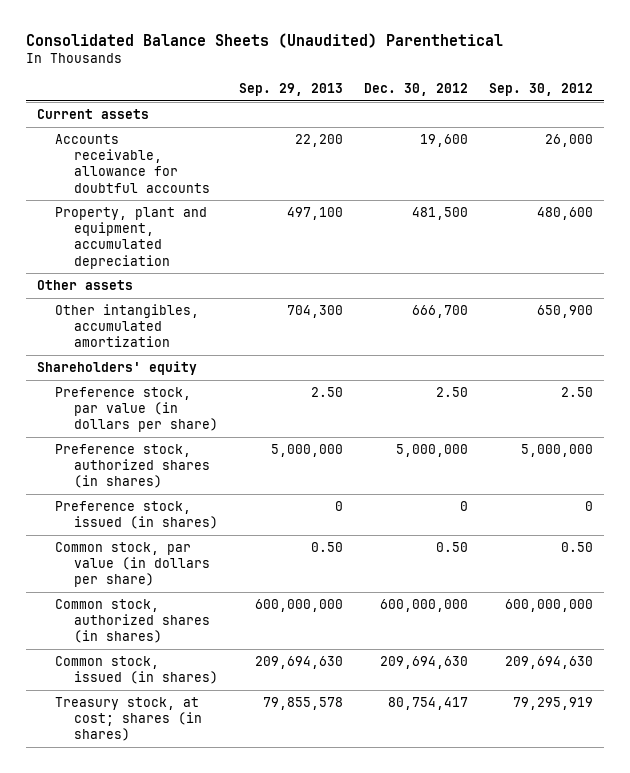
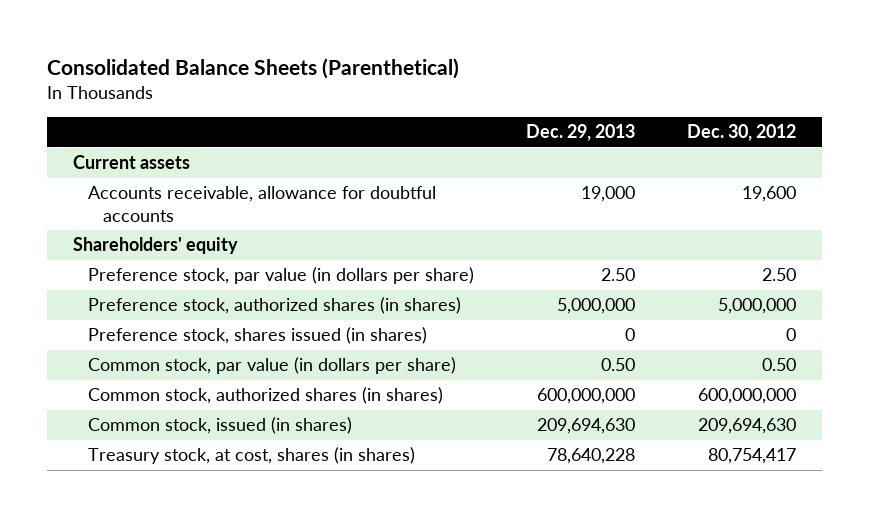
- Consolidated Balance Sheets (Unaudited) Parenthetical
+ Consolidated Balance Sheets (Parenthetical)
- | Sep. 29, 2013 | Dec. 30, 2012 | Sep. 30, 2012
+ | Dec. 29, 2013 | Dec. 30, 2012
- Property, plant and equipment, accumulated depreciation | 497,100 | 481,500 | 480,600
- Other assets
- Other intangibles, accumulated amortization | 704,300 | 666,700 | 650,900
- Preference stock, issued (in shares) | 0 | 0 | 0
+ Preference stock, shares issued (in shares) | 0 | 0
- Treasury stock, at cost; shares (in shares) | 79,855,578 | 80,754,417 | 79,295,919
+ Treasury stock, at cost, shares (in shares) | 78,640,228 | 80,754,417

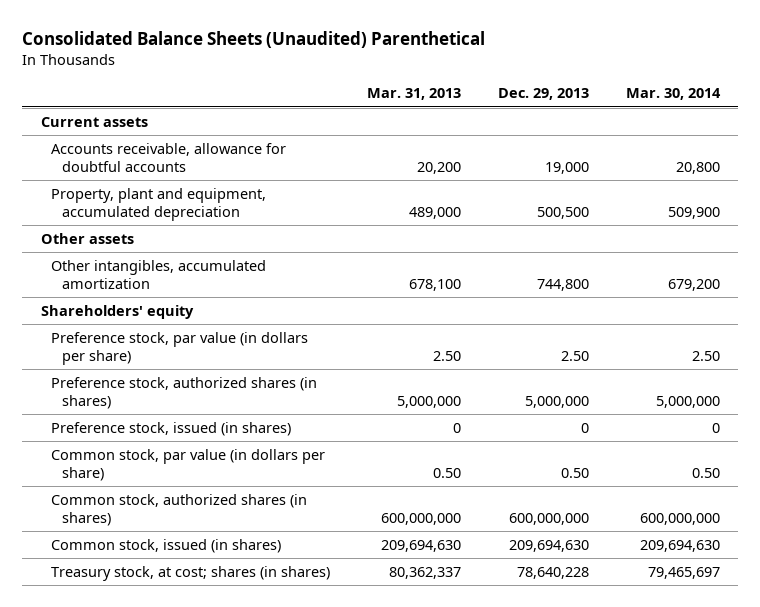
- Consolidated Balance Sheets (Parenthetical)
+ Consolidated Balance Sheets (Unaudited) Parenthetical
- | Dec. 29, 2013 | Dec. 30, 2012
+ | Mar. 31, 2013 | Dec. 29, 2013 | Mar. 30, 2014
+ Property, plant and equipment, accumulated depreciation | 489,000 | 500,500 | 509,900
+ Other assets
+ Other intangibles, accumulated amortization | 678,100 | 744,800 | 679,200
- Preference stock, shares issued (in shares) | 0 | 0
+ Preference stock, issued (in shares) | 0 | 0 | 0
- Treasury stock, at cost, shares (in shares) | 78,640,228 | 80,754,417
+ Treasury stock, at cost; shares (in shares) | 80,362,337 | 78,640,228 | 79,465,697

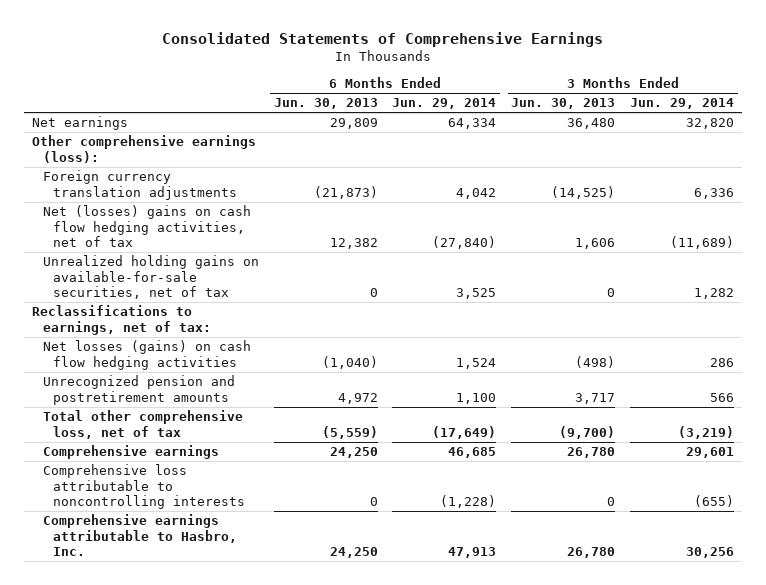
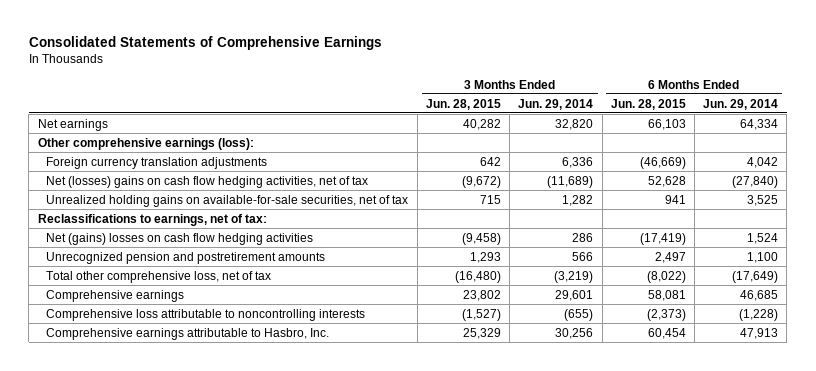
- | 6 Months Ended Jun. 30, 2013 | 6 Months Ended Jun. 29, 2014 | 3 Months Ended Jun. 30, 2013 | 3 Months Ended Jun. 29, 2014
+ | 3 Months Ended Jun. 28, 2015 | 3 Months Ended Jun. 29, 2014 | 6 Months Ended Jun. 28, 2015 | 6 Months Ended Jun. 29, 2014
- Net losses (gains) on cash flow hedging activities | (1,040) | 1,524 | (498) | 286
+ Net (gains) losses on cash flow hedging activities | (9,458) | 286 | (17,419) | 1,524

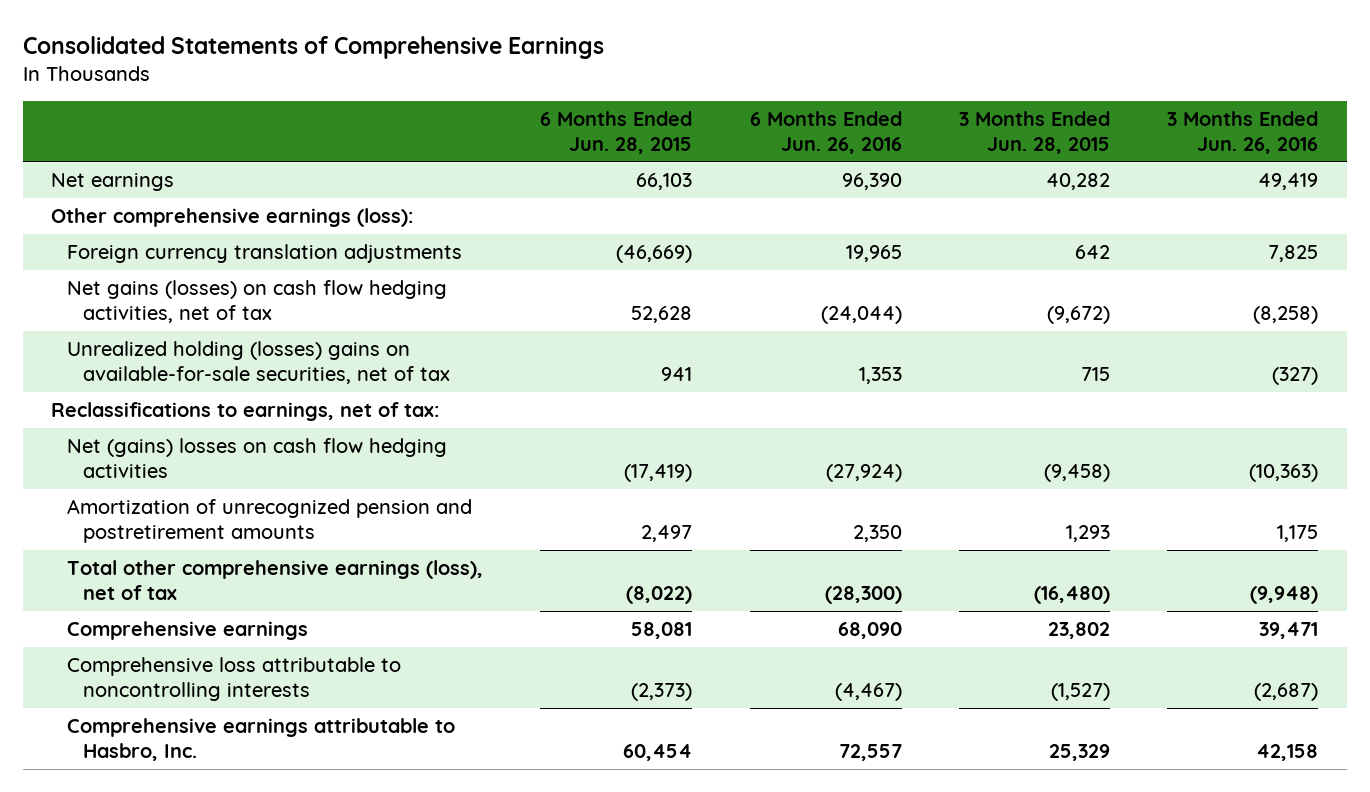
- | 3 Months Ended Jun. 28, 2015 | 3 Months Ended Jun. 29, 2014 | 6 Months Ended Jun. 28, 2015 | 6 Months Ended Jun. 29, 2014
+ | 6 Months Ended Jun. 28, 2015 | 6 Months Ended Jun. 26, 2016 | 3 Months Ended Jun. 28, 2015 | 3 Months Ended Jun. 26, 2016
- Net (losses) gains on cash flow hedging activities, net of tax | (9,672) | (11,689) | 52,628 | (27,840)
- Unrealized holding gains on available-for-sale securities, net of tax | 715 | 1,282 | 941 | 3,525
+ Net gains (losses) on cash flow hedging activities, net of tax | 52,628 | (24,044) | (9,672) | (8,258)
+ Unrealized holding (losses) gains on available-for-sale securities, net of tax | 941 | 1,353 | 715 | (327)
- Unrecognized pension and postretirement amounts | 1,293 | 566 | 2,497 | 1,100
- Total other comprehensive loss, net of tax | (16,480) | (3,219) | (8,022) | (17,649)
+ Amortization of unrecognized pension and postretirement amounts | 2,497 | 2,350 | 1,293 | 1,175
+ Total other comprehensive earnings (loss), net of tax | (8,022) | (28,300) | (16,480) | (9,948)

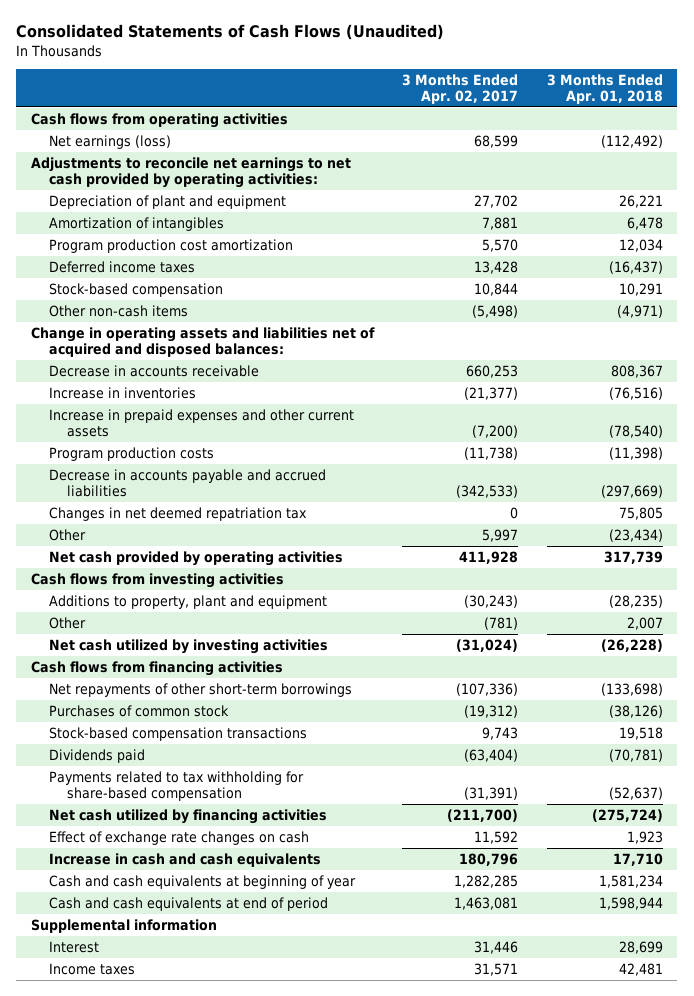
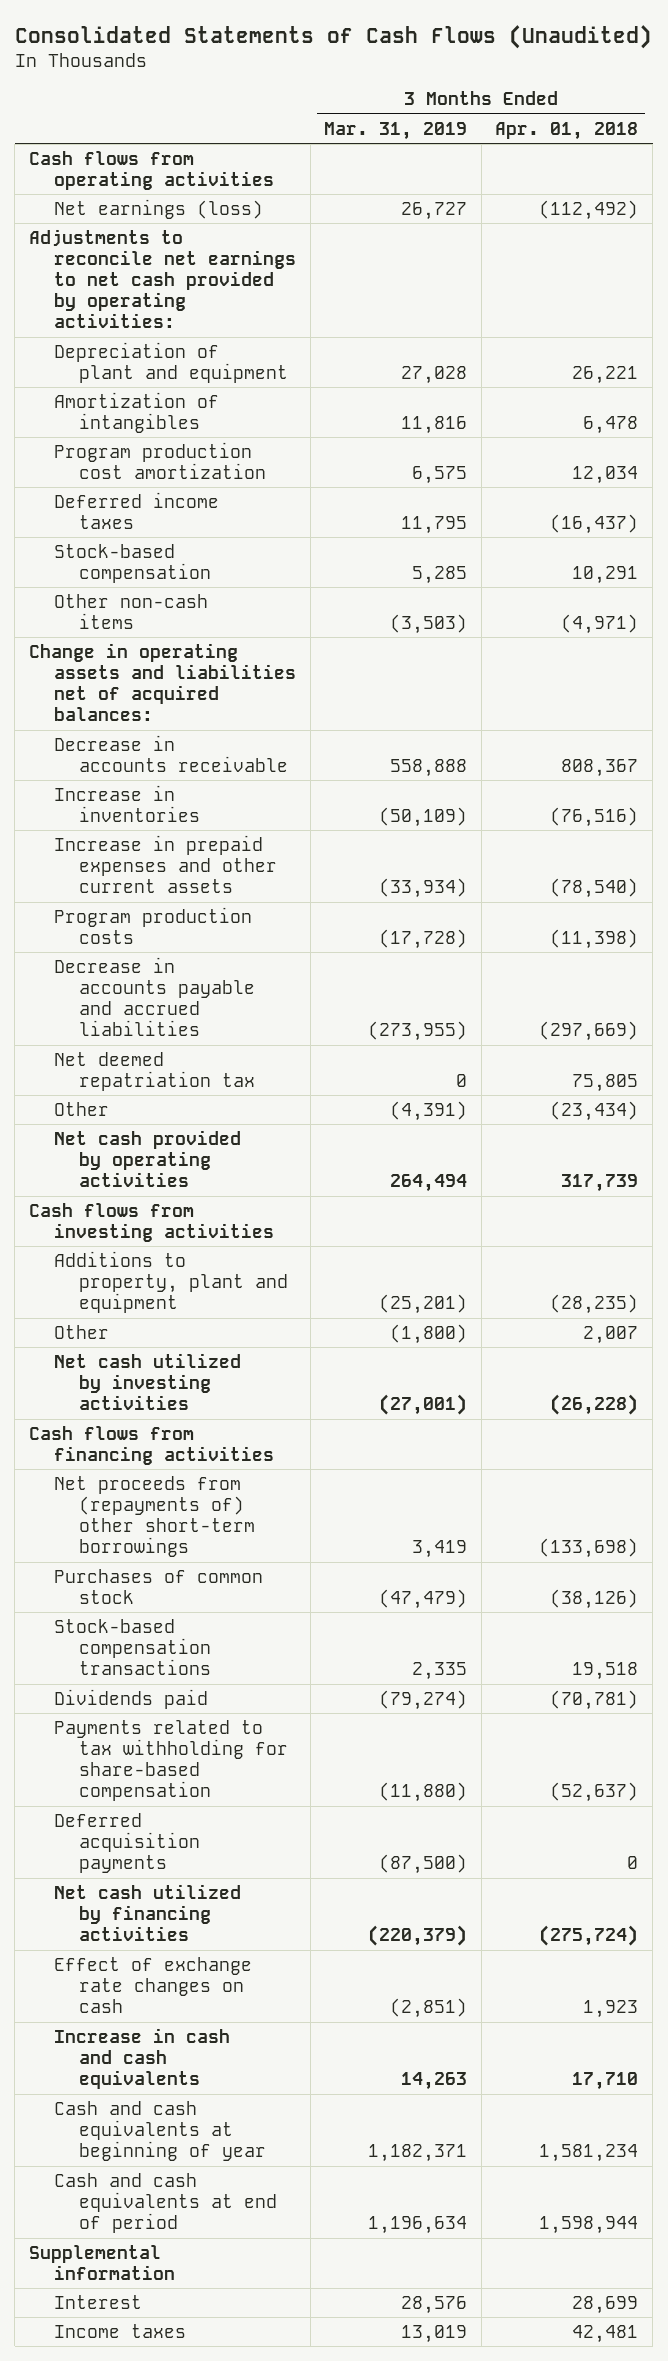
- | 3 Months Ended Apr. 02, 2017 | 3 Months Ended Apr. 01, 2018
+ | 3 Months Ended Mar. 31, 2019 | 3 Months Ended Apr. 01, 2018
- Change in operating assets and liabilities net of acquired and disposed balances:
+ Change in operating assets and liabilities net of acquired balances:
- Changes in net deemed repatriation tax | 0 | 75,805
+ Net deemed repatriation tax | 0 | 75,805
- Net repayments of other short-term borrowings | (107,336) | (133,698)
+ Net proceeds from (repayments of) other short-term borrowings | 3,419 | (133,698)
+ Deferred acquisition payments | (87,500) | 0

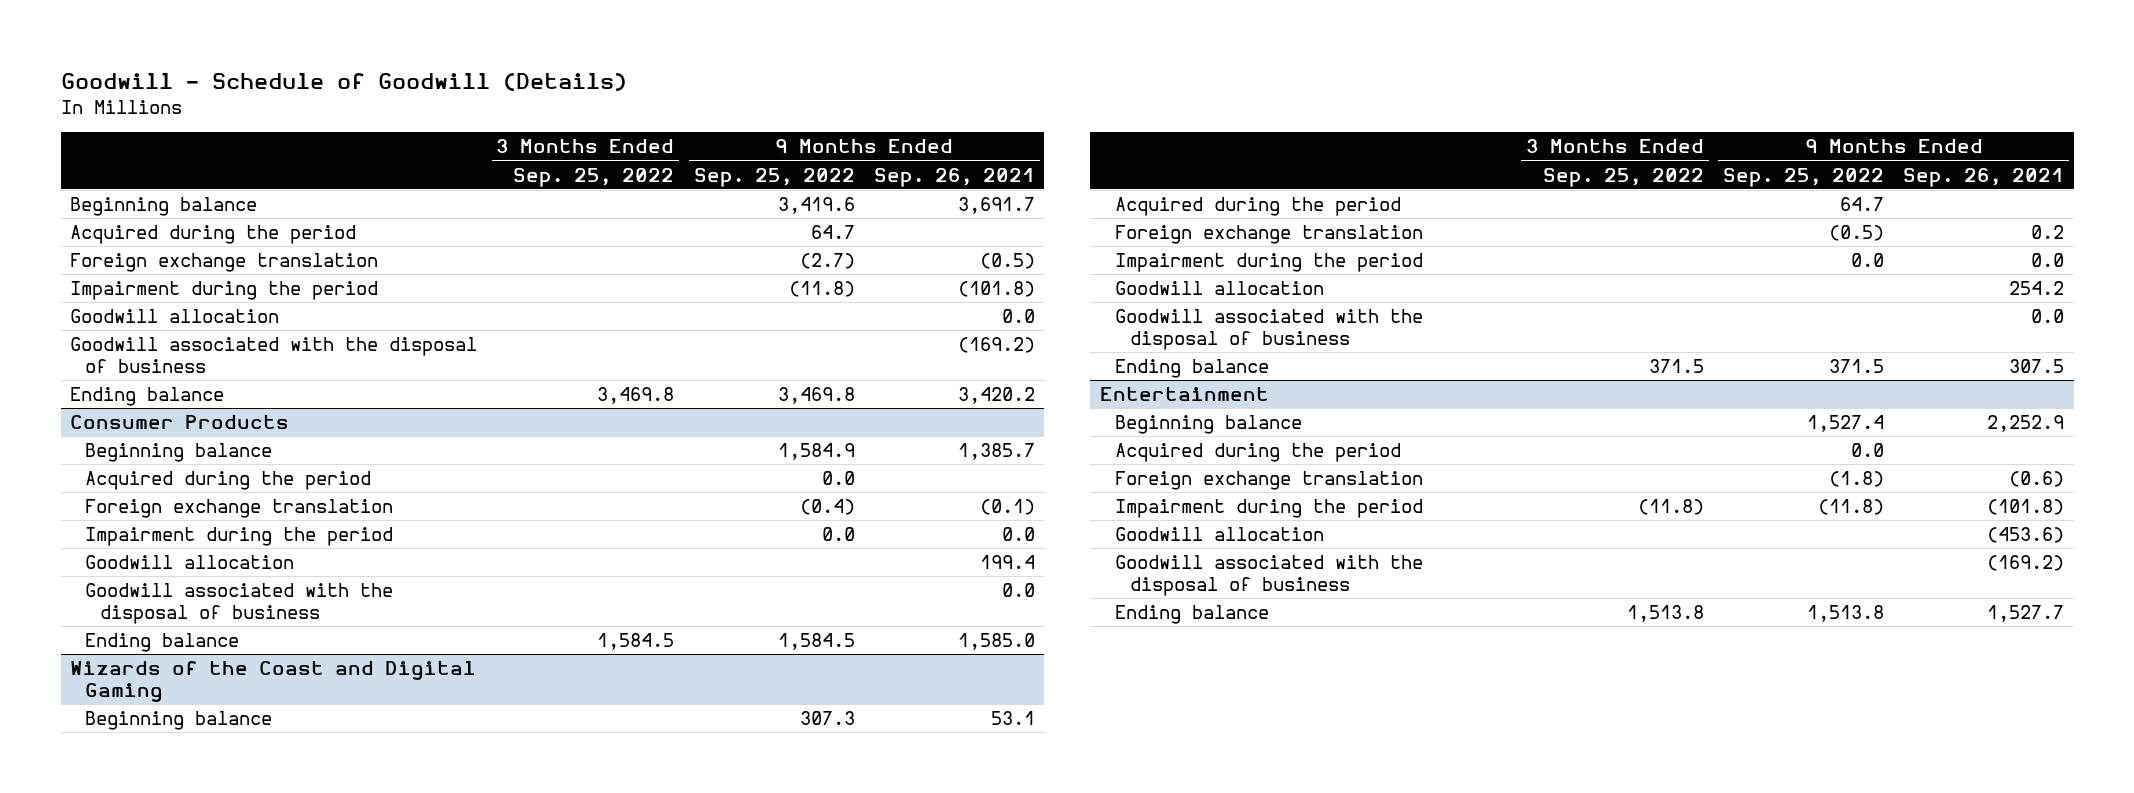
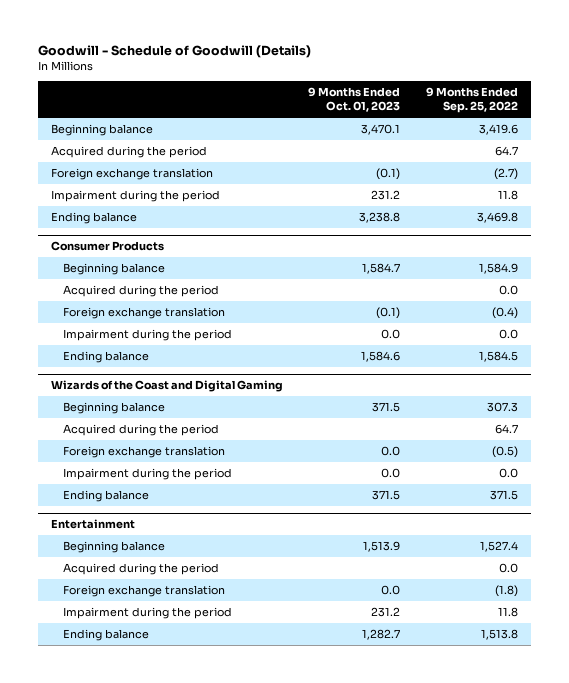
- | 3 Months Ended Sep. 25, 2022 | 9 Months Ended Sep. 25, 2022 | 9 Months Ended Sep. 26, 2021
+ | 9 Months Ended Oct. 01, 2023 | 9 Months Ended Sep. 25, 2022
- Impairment during the period | | (11.8) | (101.8)
- Goodwill allocation | | | 0.0
- Goodwill associated with the disposal of business | | | (169.2)
+ Impairment during the period | 231.2 | 11.8
@ Consumer Products
- Goodwill allocation | | | 199.4
- Goodwill associated with the disposal of business | | | 0.0
@ Wizards of the Coast and Digital Gaming
- Goodwill allocation | | | 254.2
- Goodwill associated with the disposal of business | | | 0.0
@ Entertainment
- Impairment during the period | (11.8) | (11.8) | (101.8)
- Goodwill allocation | | | (453.6)
- Goodwill associated with the disposal of business | | | (169.2)
+ Impairment during the period | 231.2 | 11.8

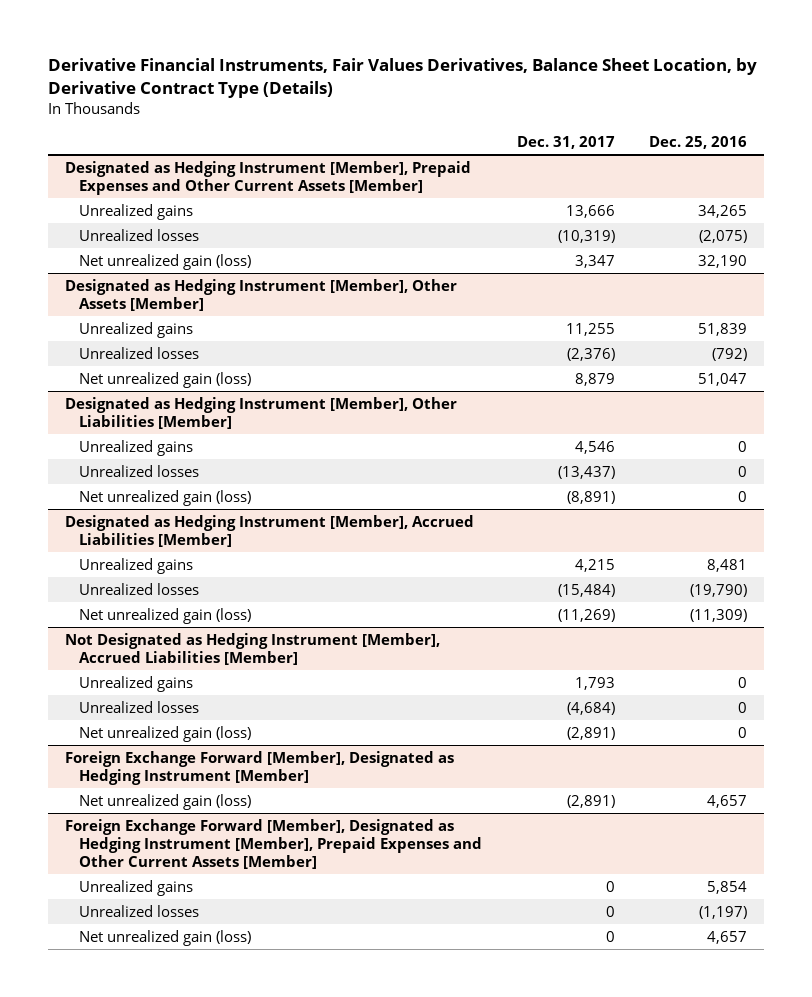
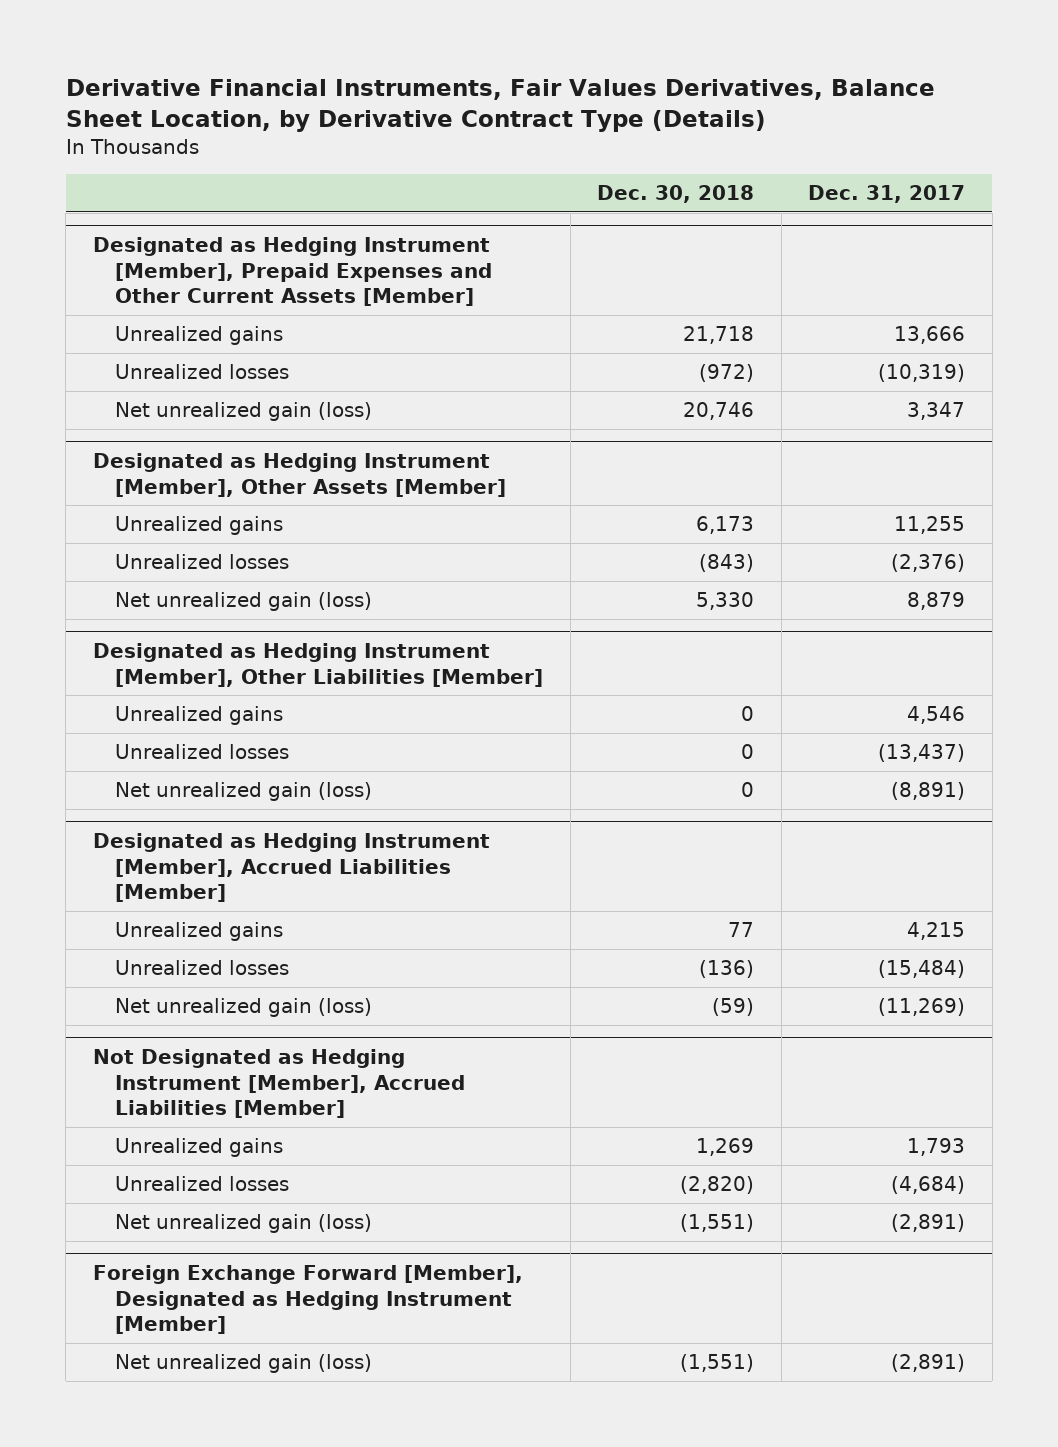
- | Dec. 31, 2017 | Dec. 25, 2016
+ | Dec. 30, 2018 | Dec. 31, 2017
- Foreign Exchange Forward [Member], Designated as Hedging Instrument [Member], Prepaid Expenses and Other Current Assets [Member]
- Unrealized gains | 0 | 5,854
- Unrealized losses | 0 | (1,197)
- Net unrealized gain (loss) | 0 | 4,657

